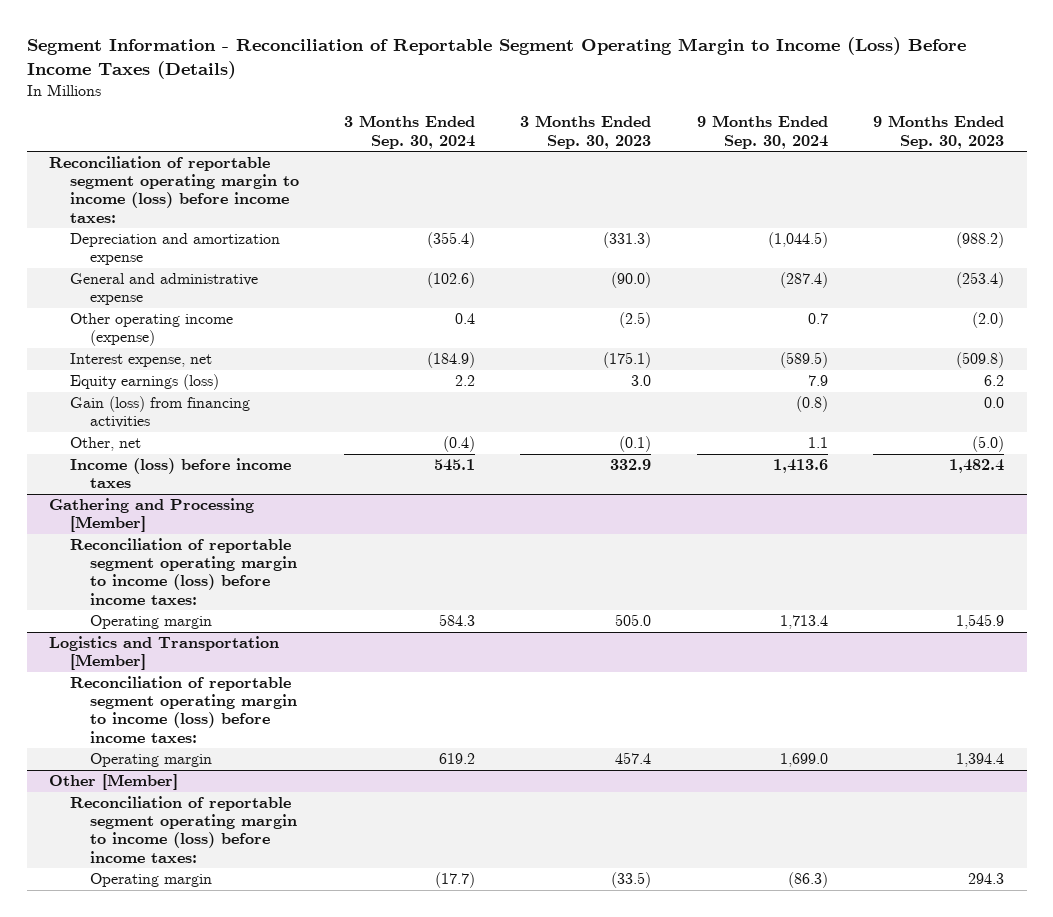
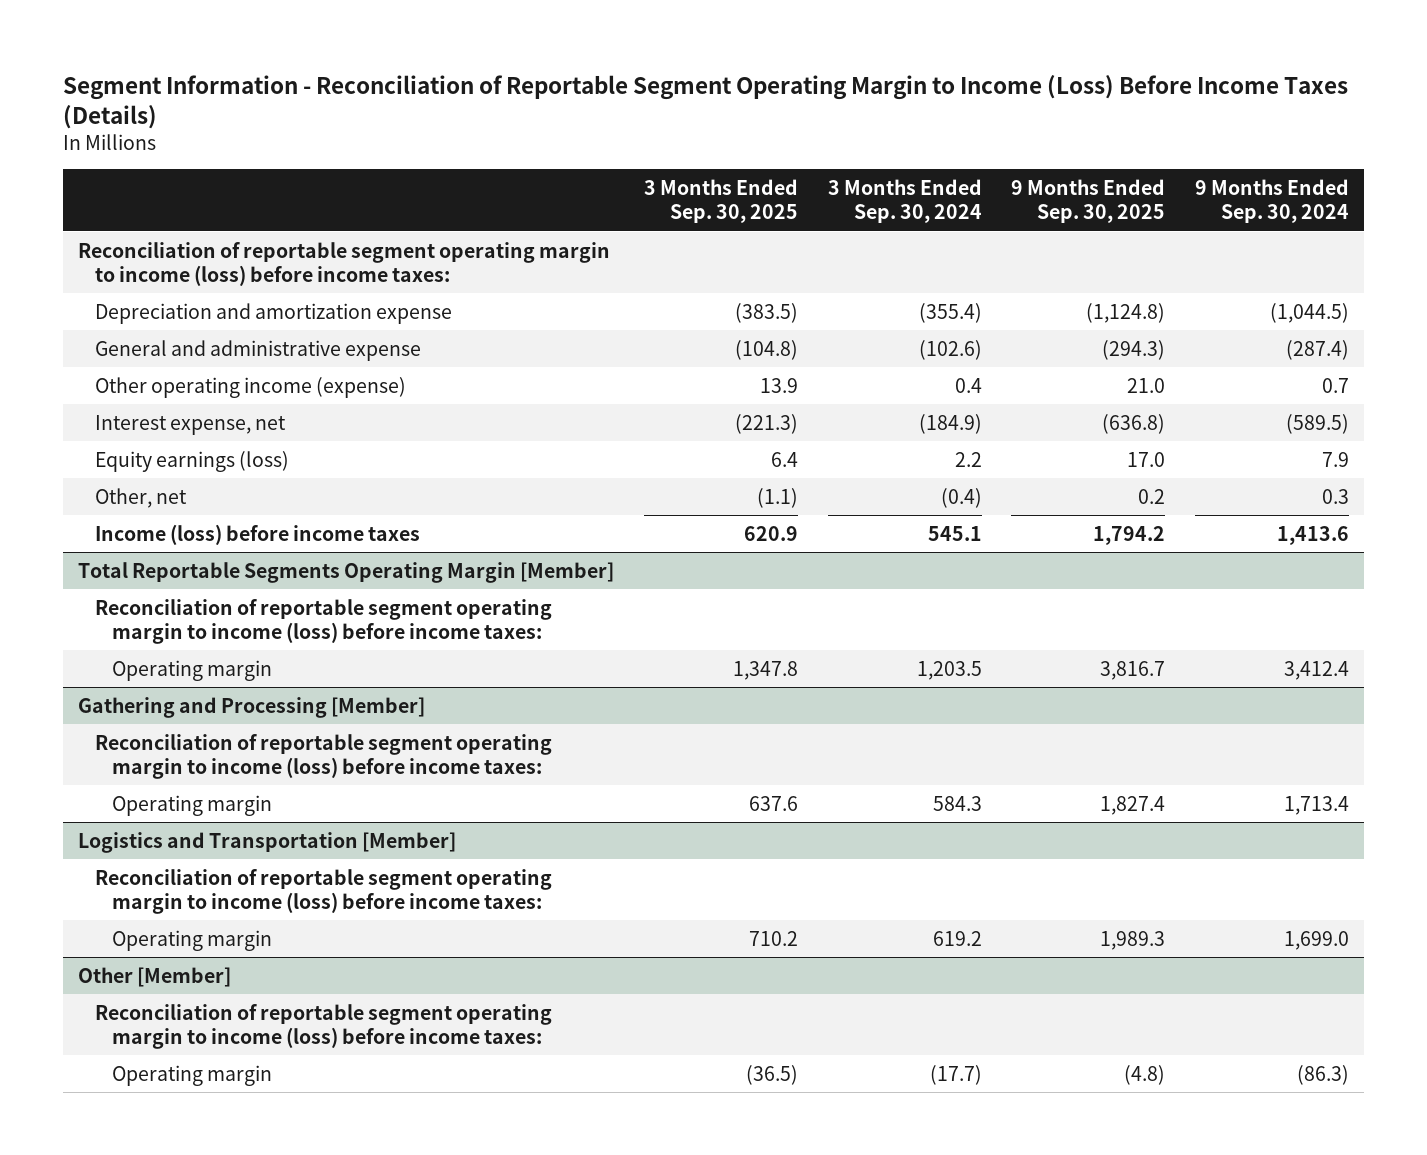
- | 3 Months Ended Sep. 30, 2024 | 3 Months Ended Sep. 30, 2023 | 9 Months Ended Sep. 30, 2024 | 9 Months Ended Sep. 30, 2023
+ | 3 Months Ended Sep. 30, 2025 | 3 Months Ended Sep. 30, 2024 | 9 Months Ended Sep. 30, 2025 | 9 Months Ended Sep. 30, 2024
- Gain (loss) from financing activities | | | (0.8) | 0.0
- Other, net | (0.4) | (0.1) | 1.1 | (5.0)
+ Other, net | (1.1) | (0.4) | 0.2 | 0.3
+ Total Reportable Segments Operating Margin [Member]
+ Reconciliation of reportable segment operating margin to income (loss) before income taxes:
+ Operating margin | 1,347.8 | 1,203.5 | 3,816.7 | 3,412.4

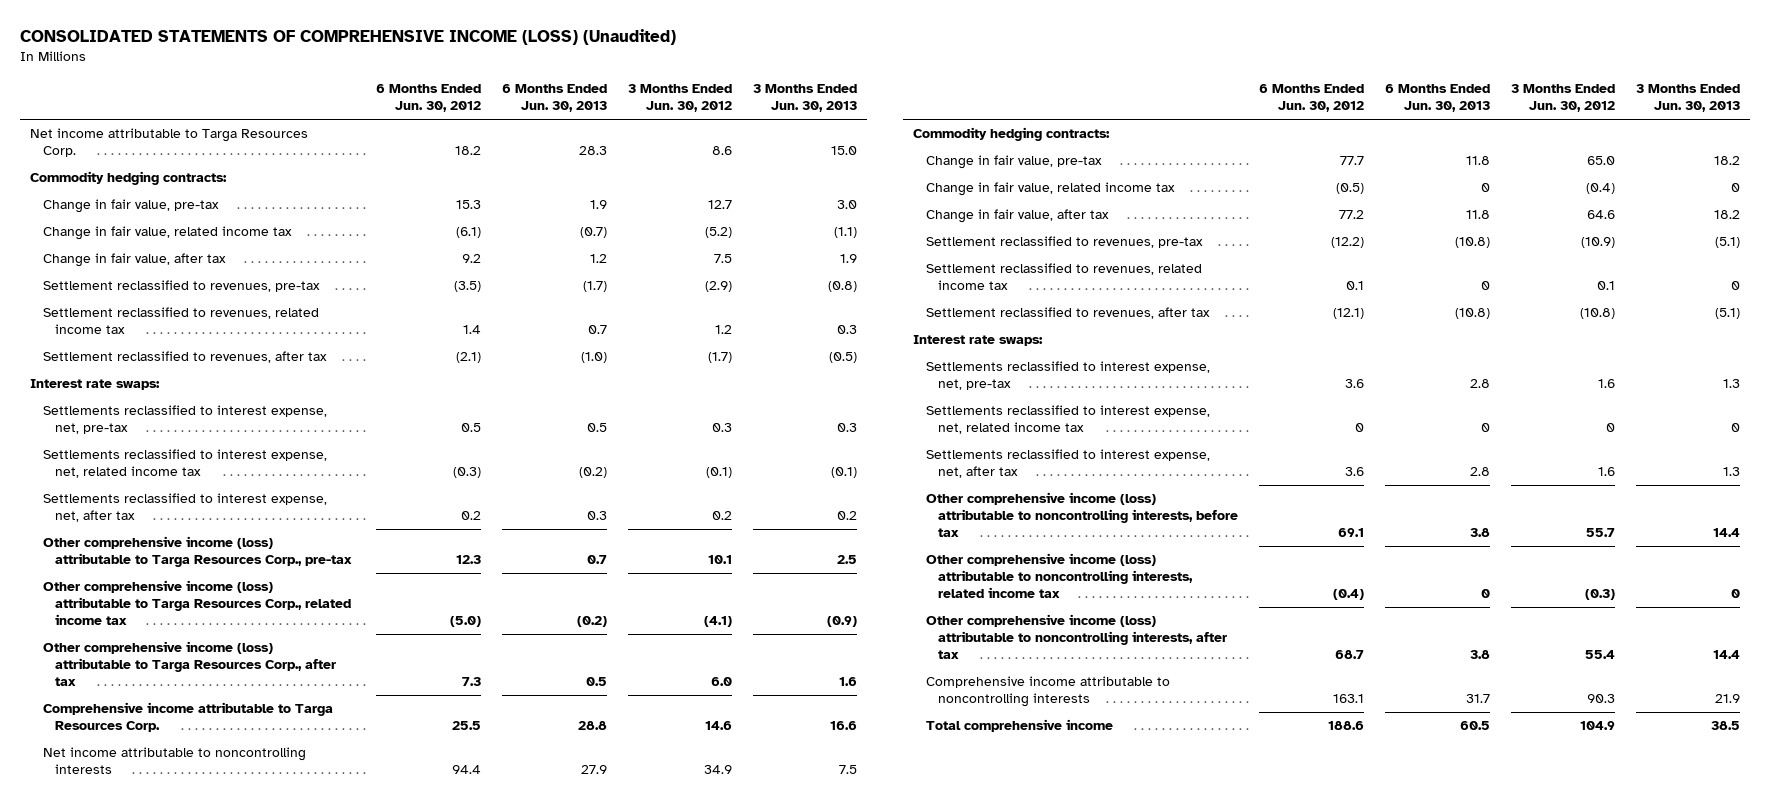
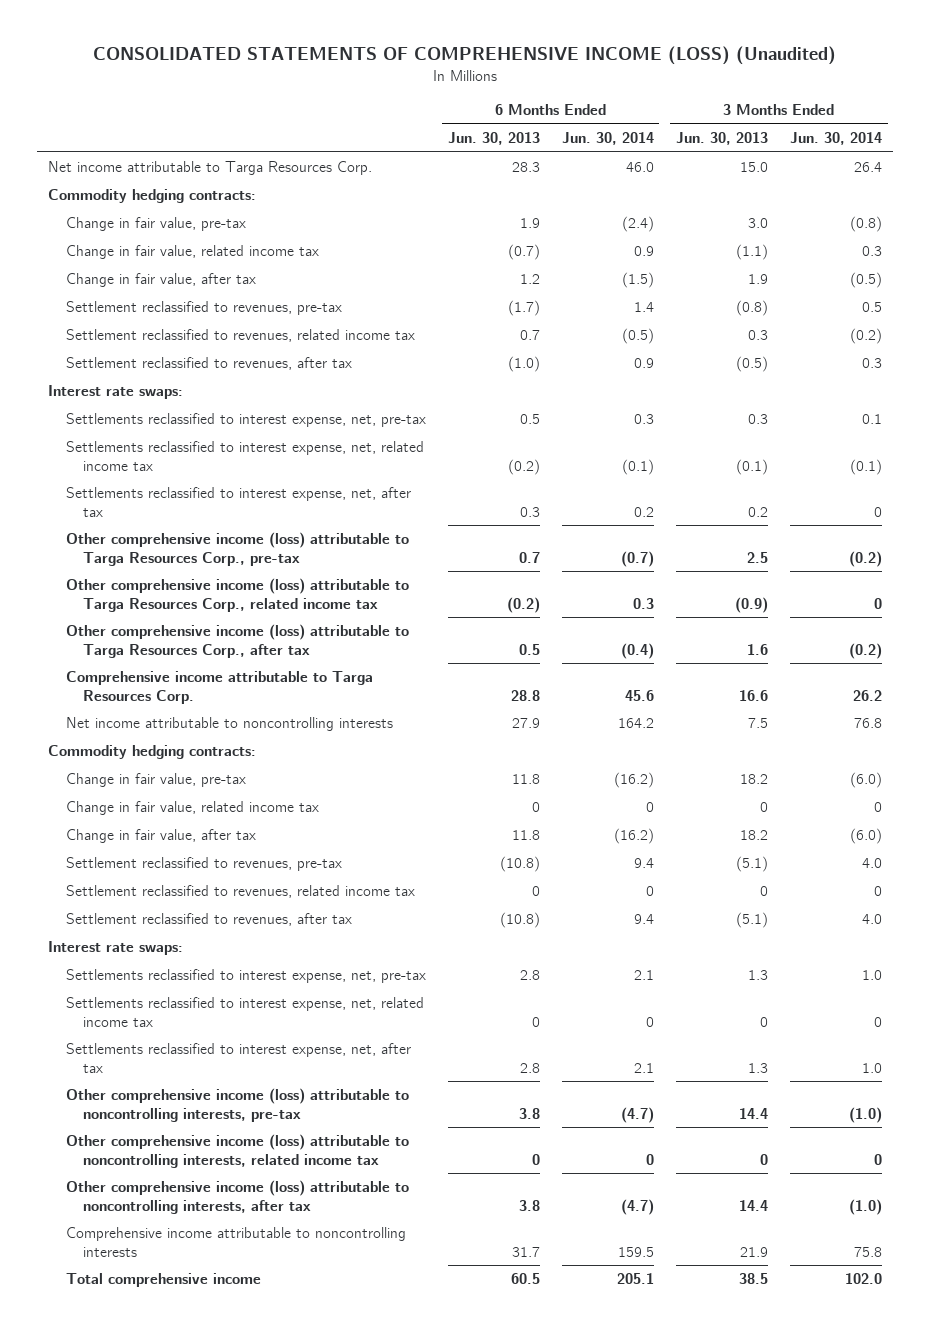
- | 6 Months Ended Jun. 30, 2012 | 6 Months Ended Jun. 30, 2013 | 3 Months Ended Jun. 30, 2012 | 3 Months Ended Jun. 30, 2013
+ | 6 Months Ended Jun. 30, 2013 | 6 Months Ended Jun. 30, 2014 | 3 Months Ended Jun. 30, 2013 | 3 Months Ended Jun. 30, 2014
- Other comprehensive income (loss) attributable to noncontrolling interests, before tax | 69.1 | 3.8 | 55.7 | 14.4
+ Other comprehensive income (loss) attributable to noncontrolling interests, pre-tax | 3.8 | (4.7) | 14.4 | (1.0)

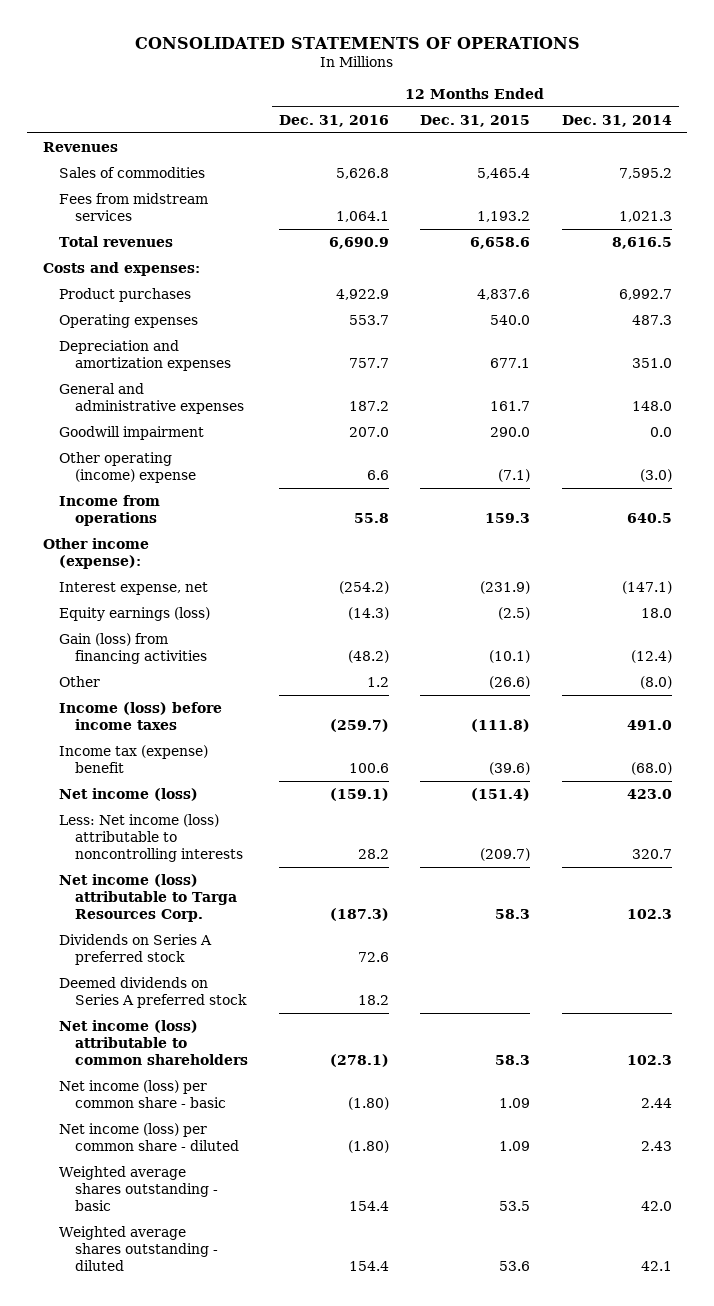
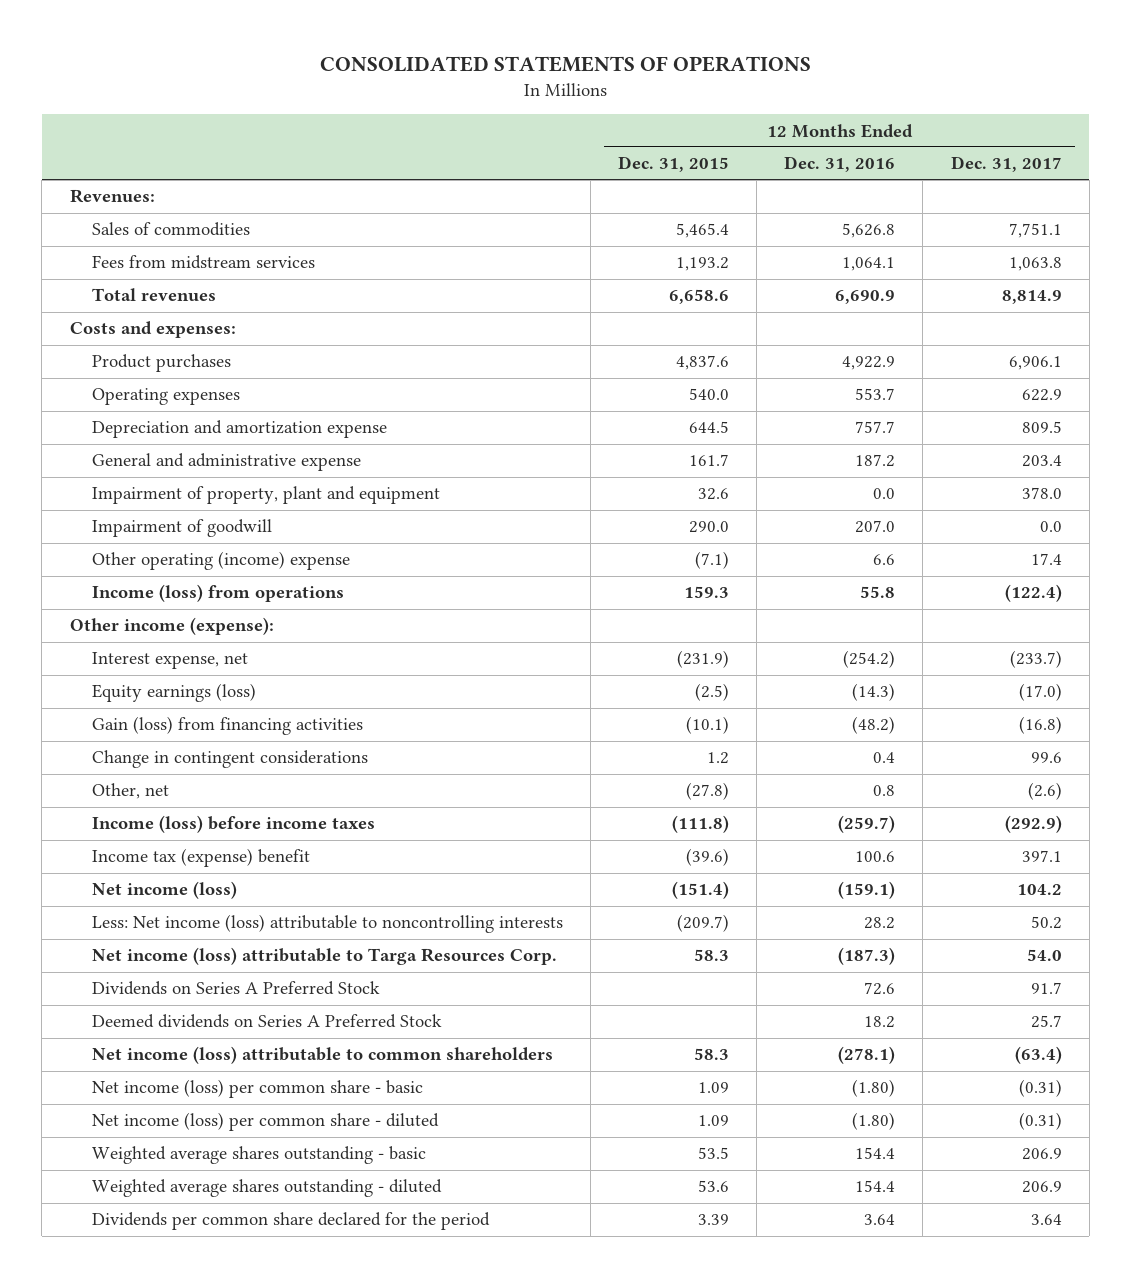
- | 12 Months Ended Dec. 31, 2016 | 12 Months Ended Dec. 31, 2015 | 12 Months Ended Dec. 31, 2014
+ | 12 Months Ended Dec. 31, 2015 | 12 Months Ended Dec. 31, 2016 | 12 Months Ended Dec. 31, 2017
- Revenues
+ Revenues:
- Depreciation and amortization expenses | 757.7 | 677.1 | 351.0
- General and administrative expenses | 187.2 | 161.7 | 148.0
- Goodwill impairment | 207.0 | 290.0 | 0.0
+ Depreciation and amortization expense | 644.5 | 757.7 | 809.5
+ General and administrative expense | 161.7 | 187.2 | 203.4
+ Impairment of property, plant and equipment | 32.6 | 0.0 | 378.0
+ Impairment of goodwill | 290.0 | 207.0 | 0.0
- Income from operations | 55.8 | 159.3 | 640.5
+ Income (loss) from operations | 159.3 | 55.8 | (122.4)
- Other | 1.2 | (26.6) | (8.0)
+ Change in contingent considerations | 1.2 | 0.4 | 99.6
+ Other, net | (27.8) | 0.8 | (2.6)
- Dividends on Series A preferred stock | 72.6 | |
- Deemed dividends on Series A preferred stock | 18.2 | |
+ Dividends on Series A Preferred Stock | | 72.6 | 91.7
+ Deemed dividends on Series A Preferred Stock | | 18.2 | 25.7
+ Dividends per common share declared for the period | 3.39 | 3.64 | 3.64

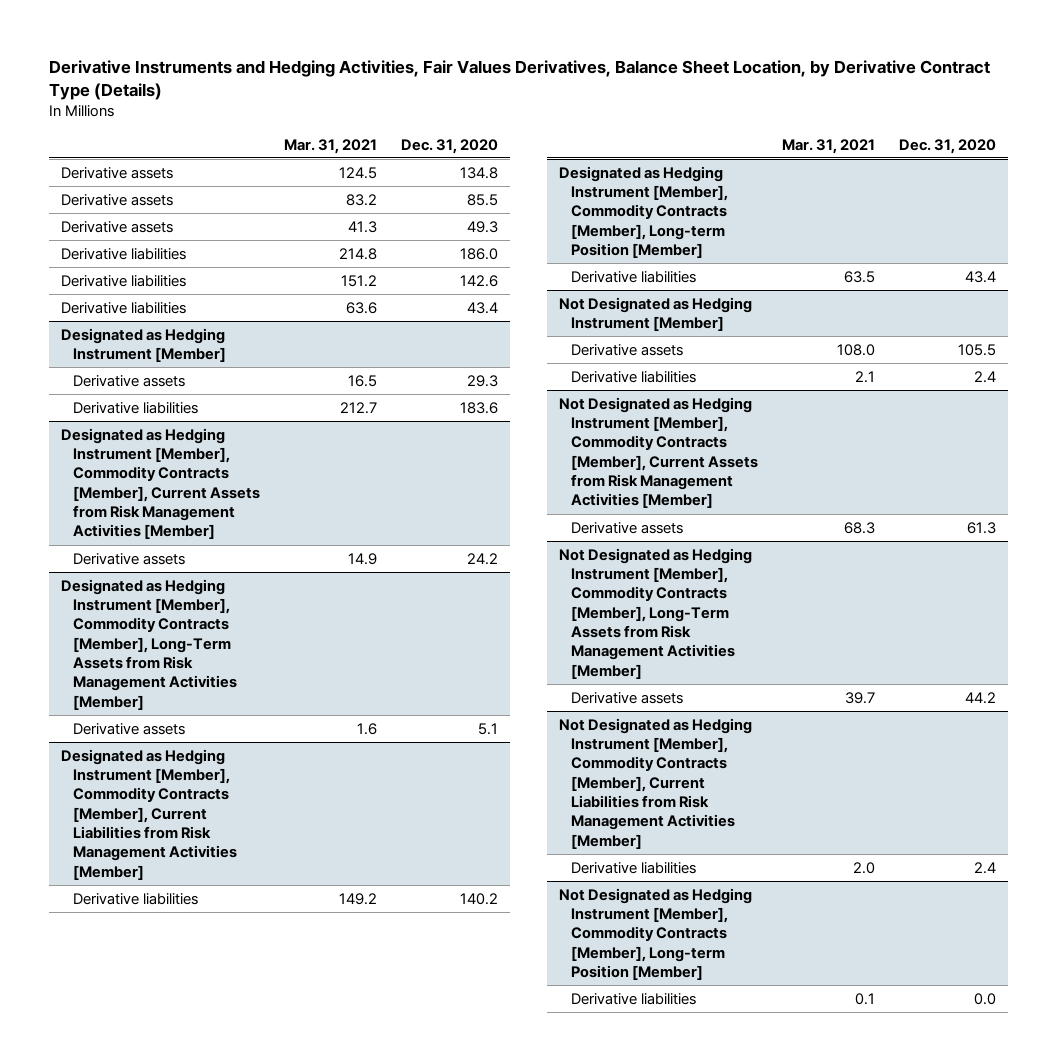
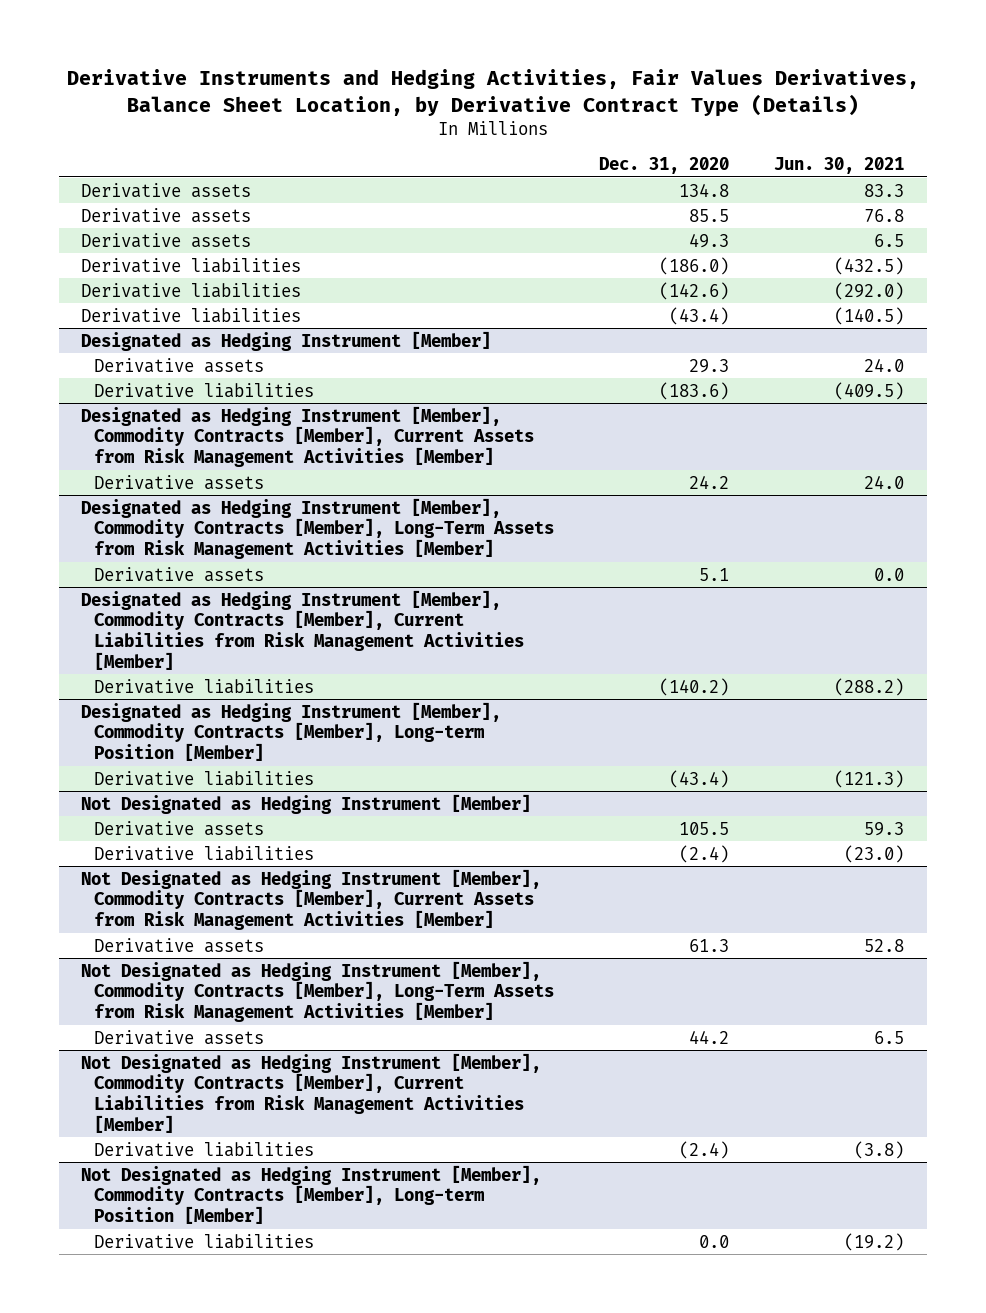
- | Mar. 31, 2021 | Dec. 31, 2020
+ | Dec. 31, 2020 | Jun. 30, 2021
- Derivative liabilities | 214.8 | 186.0
- Derivative liabilities | 151.2 | 142.6
- Derivative liabilities | 63.6 | 43.4
+ Derivative liabilities | (186.0) | (432.5)
+ Derivative liabilities | (142.6) | (292.0)
+ Derivative liabilities | (43.4) | (140.5)
@ Designated as Hedging Instrument [Member]
- Derivative liabilities | 212.7 | 183.6
+ Derivative liabilities | (183.6) | (409.5)
@ Designated as Hedging Instrument [Member], Commodity Contracts [Member], Current Liabilities from Risk Management Activities [Member]
- Derivative liabilities | 149.2 | 140.2
+ Derivative liabilities | (140.2) | (288.2)
@ Designated as Hedging Instrument [Member], Commodity Contracts [Member], Long-term Position [Member]
- Derivative liabilities | 63.5 | 43.4
+ Derivative liabilities | (43.4) | (121.3)
@ Not Designated as Hedging Instrument [Member]
- Derivative liabilities | 2.1 | 2.4
+ Derivative liabilities | (2.4) | (23.0)
@ Not Designated as Hedging Instrument [Member], Commodity Contracts [Member], Current Liabilities from Risk Management Activities [Member]
- Derivative liabilities | 2.0 | 2.4
+ Derivative liabilities | (2.4) | (3.8)

